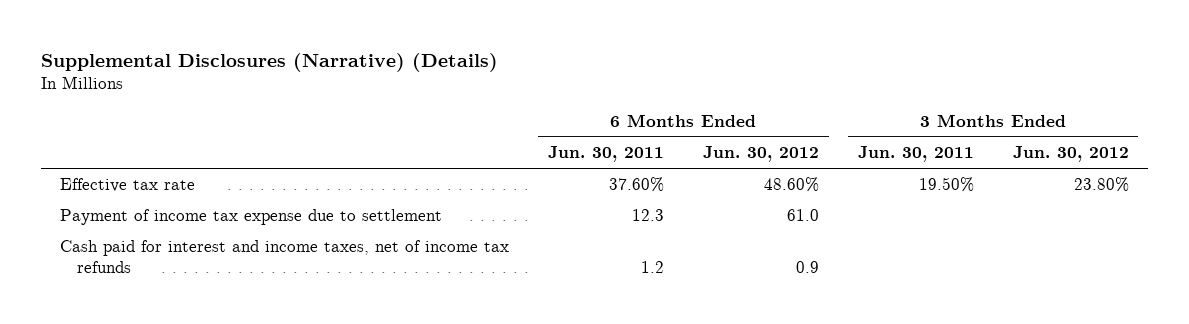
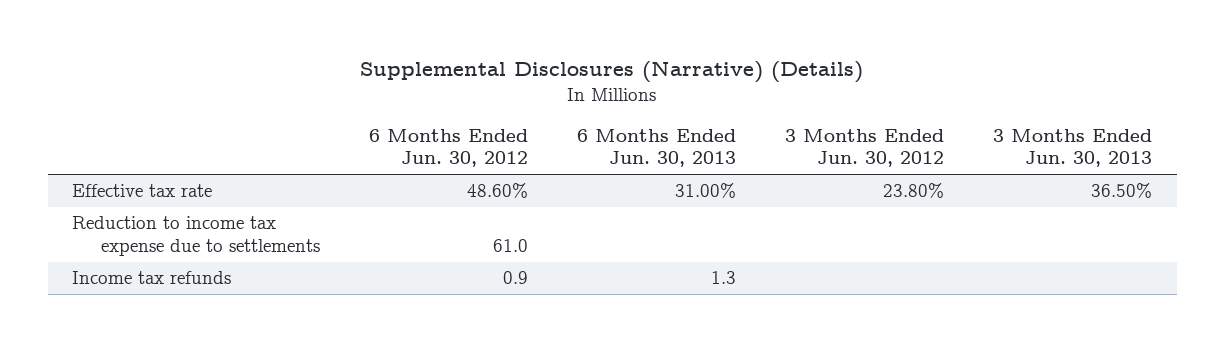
- | 6 Months Ended Jun. 30, 2011 | 6 Months Ended Jun. 30, 2012 | 3 Months Ended Jun. 30, 2011 | 3 Months Ended Jun. 30, 2012
+ | 6 Months Ended Jun. 30, 2012 | 6 Months Ended Jun. 30, 2013 | 3 Months Ended Jun. 30, 2012 | 3 Months Ended Jun. 30, 2013
- Payment of income tax expense due to settlement | 12.3 | 61.0 | |
- Cash paid for interest and income taxes, net of income tax refunds | 1.2 | 0.9 | |
+ Reduction to income tax expense due to settlements | 61.0 | | |
+ Income tax refunds | 0.9 | 1.3 | |

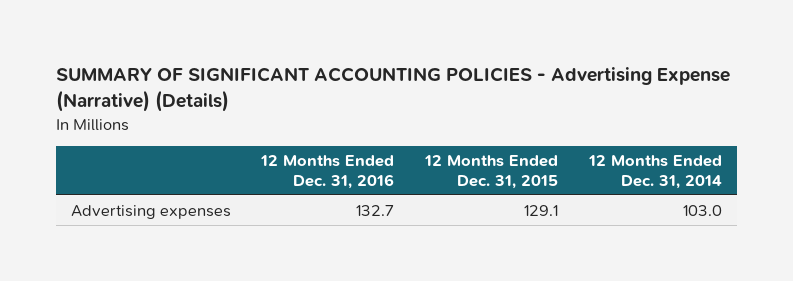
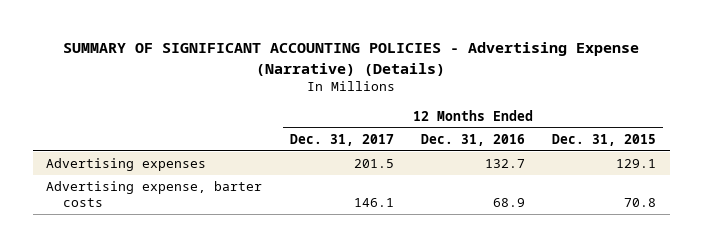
- | 12 Months Ended Dec. 31, 2016 | 12 Months Ended Dec. 31, 2015 | 12 Months Ended Dec. 31, 2014
+ | 12 Months Ended Dec. 31, 2017 | 12 Months Ended Dec. 31, 2016 | 12 Months Ended Dec. 31, 2015
+ Advertising expense, barter costs | 146.1 | 68.9 | 70.8

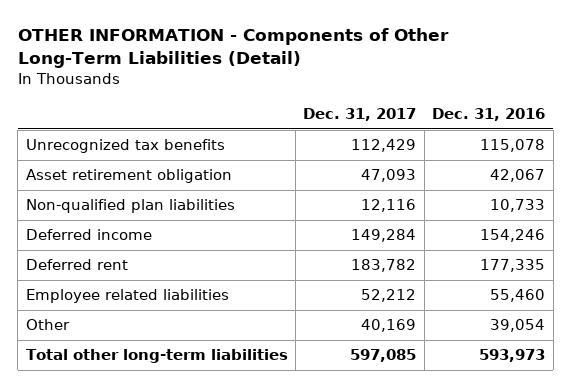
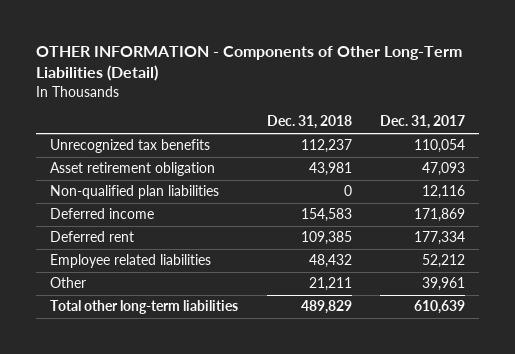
- | Dec. 31, 2017 | Dec. 31, 2016
+ | Dec. 31, 2018 | Dec. 31, 2017
- Unrecognized tax benefits | 112,429 | 115,078
+ Unrecognized tax benefits | 112,237 | 110,054
- Deferred income | 149,284 | 154,246
- Deferred rent | 183,782 | 177,335
+ Deferred income | 154,583 | 171,869
+ Deferred rent | 109,385 | 177,334
- Other | 40,169 | 39,054
- Total other long-term liabilities | 597,085 | 593,973
+ Other | 21,211 | 39,961
+ Total other long-term liabilities | 489,829 | 610,639

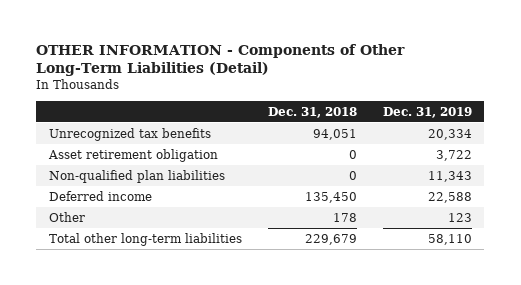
- | Dec. 31, 2018 | Dec. 31, 2017
+ | Dec. 31, 2018 | Dec. 31, 2019
- Unrecognized tax benefits | 112,237 | 110,054
- Asset retirement obligation | 43,981 | 47,093
+ Unrecognized tax benefits | 94,051 | 20,334
+ Asset retirement obligation | 0 | 3,722
- Deferred income | 154,583 | 171,869
- Deferred rent | 109,385 | 177,334
- Employee related liabilities | 48,432 | 52,212
- Other | 21,211 | 39,961
- Total other long-term liabilities | 489,829 | 610,639
+ Deferred income | 135,450 | 22,588
+ Other | 178 | 123
+ Total other long-term liabilities | 229,679 | 58,110

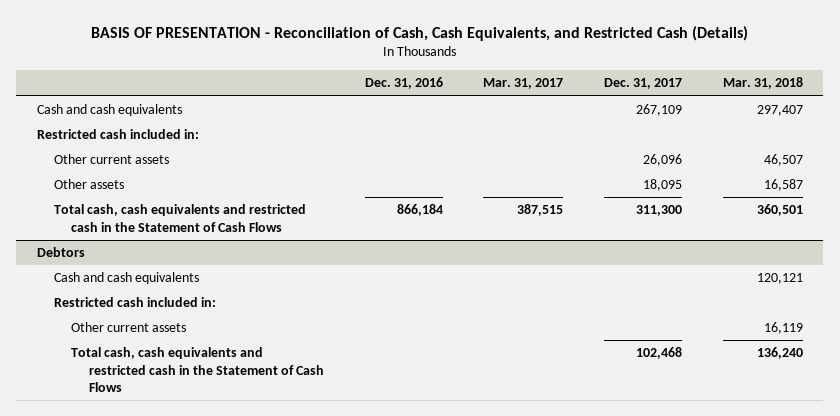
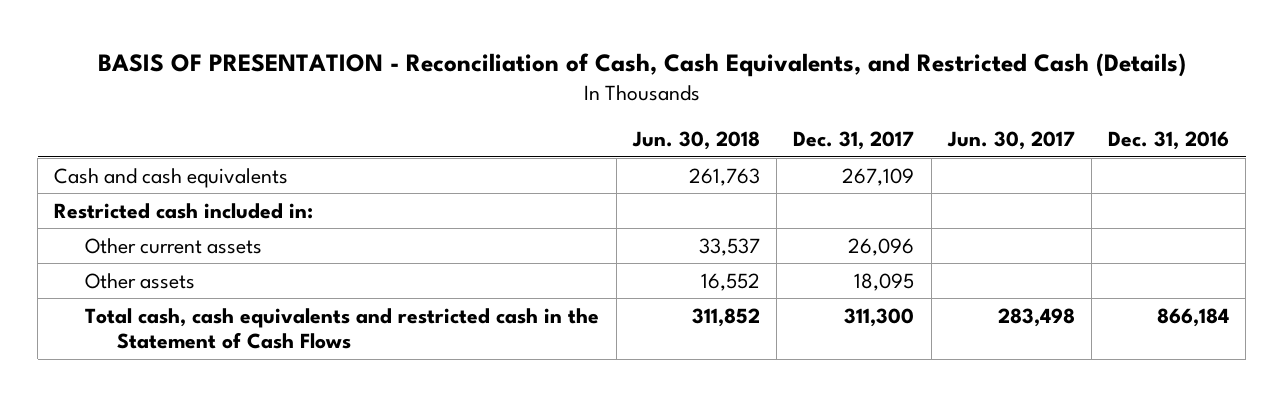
- | Dec. 31, 2016 | Mar. 31, 2017 | Dec. 31, 2017 | Mar. 31, 2018
+ | Jun. 30, 2018 | Dec. 31, 2017 | Jun. 30, 2017 | Dec. 31, 2016
- Debtors
- Cash and cash equivalents | | | | 120,121
- Restricted cash included in:
- Other current assets | | | | 16,119
- Total cash, cash equivalents and restricted cash in the Statement of Cash Flows | | | 102,468 | 136,240

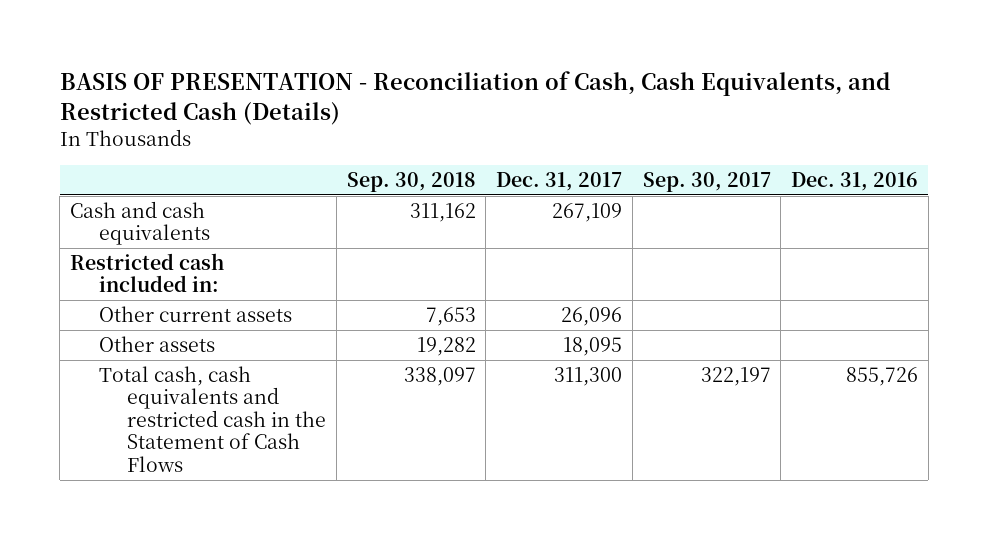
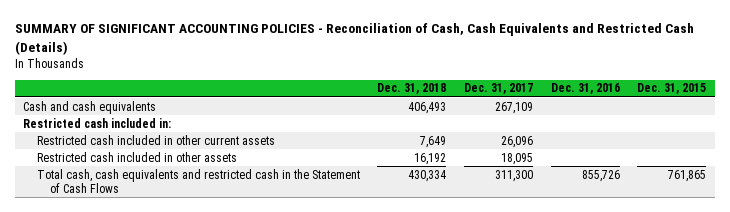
- BASIS OF PRESENTATION - Reconciliation of Cash, Cash Equivalents, and Restricted Cash (Details)
+ SUMMARY OF SIGNIFICANT ACCOUNTING POLICIES - Reconciliation of Cash, Cash Equivalents and Restricted Cash (Details)
- | Sep. 30, 2018 | Dec. 31, 2017 | Sep. 30, 2017 | Dec. 31, 2016
+ | Dec. 31, 2018 | Dec. 31, 2017 | Dec. 31, 2016 | Dec. 31, 2015
- Other current assets | 7,653 | 26,096 | |
- Other assets | 19,282 | 18,095 | |
+ Restricted cash included in other current assets | 7,649 | 26,096 | |
+ Restricted cash included in other assets | 16,192 | 18,095 | |

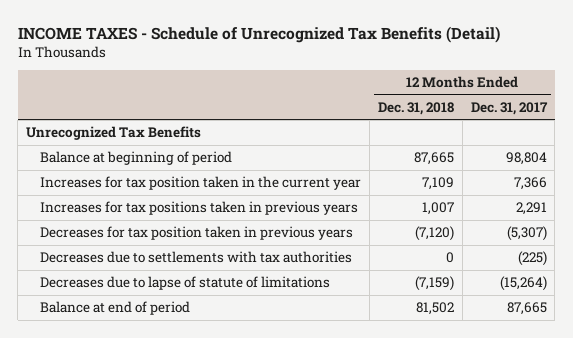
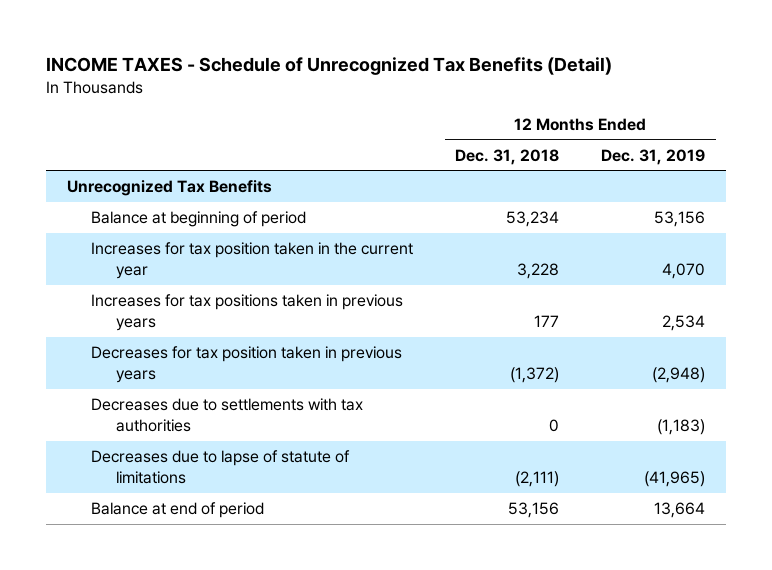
- | 12 Months Ended Dec. 31, 2018 | 12 Months Ended Dec. 31, 2017
+ | 12 Months Ended Dec. 31, 2018 | 12 Months Ended Dec. 31, 2019
- Balance at beginning of period | 87,665 | 98,804
- Increases for tax position taken in the current year | 7,109 | 7,366
- Increases for tax positions taken in previous years | 1,007 | 2,291
- Decreases for tax position taken in previous years | (7,120) | (5,307)
+ Balance at beginning of period | 53,234 | 53,156
+ Increases for tax position taken in the current year | 3,228 | 4,070
+ Increases for tax positions taken in previous years | 177 | 2,534
+ Decreases for tax position taken in previous years | (1,372) | (2,948)
- Decreases due to lapse of statute of limitations | (7,159) | (15,264)
- Balance at end of period | 81,502 | 87,665
+ Decreases due to lapse of statute of limitations | (2,111) | (41,965)
+ Balance at end of period | 53,156 | 13,664

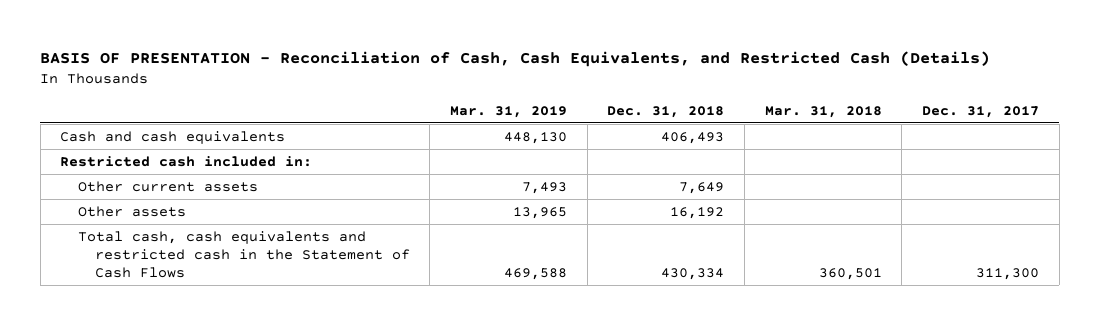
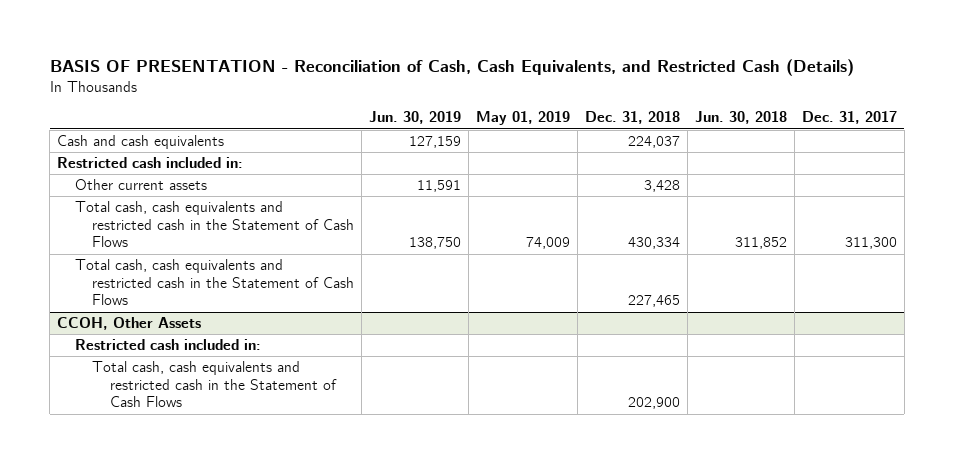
- | Mar. 31, 2019 | Dec. 31, 2018 | Mar. 31, 2018 | Dec. 31, 2017
+ | Jun. 30, 2019 | May 01, 2019 | Dec. 31, 2018 | Jun. 30, 2018 | Dec. 31, 2017
- Cash and cash equivalents | 448,130 | 406,493 | |
+ Cash and cash equivalents | 127,159 | | 224,037 | |
- Other current assets | 7,493 | 7,649 | |
- Other assets | 13,965 | 16,192 | |
+ Other current assets | 11,591 | | 3,428 | |
+ Total cash, cash equivalents and restricted cash in the Statement of Cash Flows | | | 227,465 | |
+ CCOH, Other Assets
+ Restricted cash included in:
+ Total cash, cash equivalents and restricted cash in the Statement of Cash Flows | | | 202,900 | |

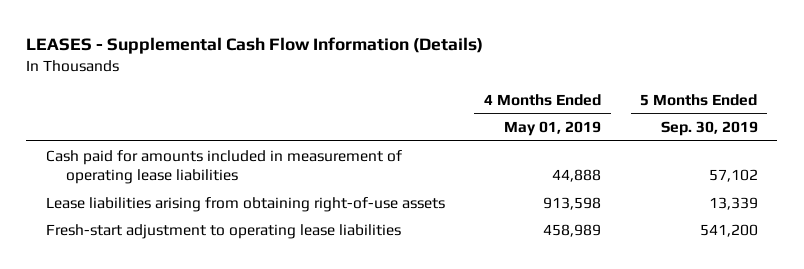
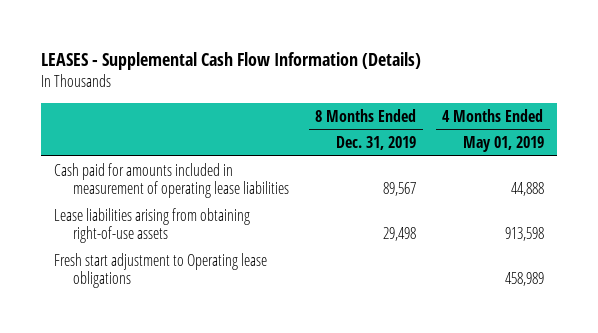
- | 4 Months Ended May 01, 2019 | 5 Months Ended Sep. 30, 2019
+ | 8 Months Ended Dec. 31, 2019 | 4 Months Ended May 01, 2019
- Fresh-start adjustment to operating lease liabilities | 458,989 | 541,200
+ Fresh start adjustment to Operating lease obligations | | 458,989

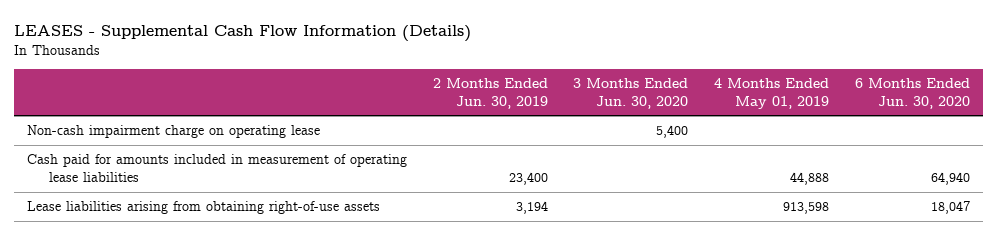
- | 8 Months Ended Dec. 31, 2019 | 4 Months Ended May 01, 2019
+ | 2 Months Ended Jun. 30, 2019 | 3 Months Ended Jun. 30, 2020 | 4 Months Ended May 01, 2019 | 6 Months Ended Jun. 30, 2020
+ Non-cash impairment charge on operating lease | | 5,400 | |
- Fresh start adjustment to Operating lease obligations | | 458,989

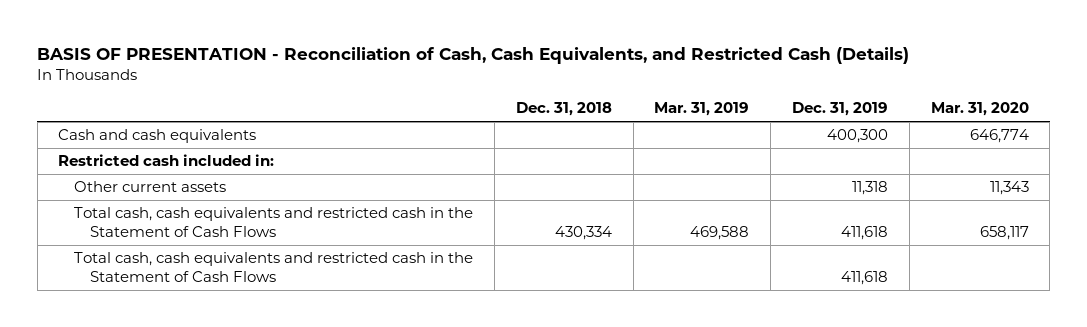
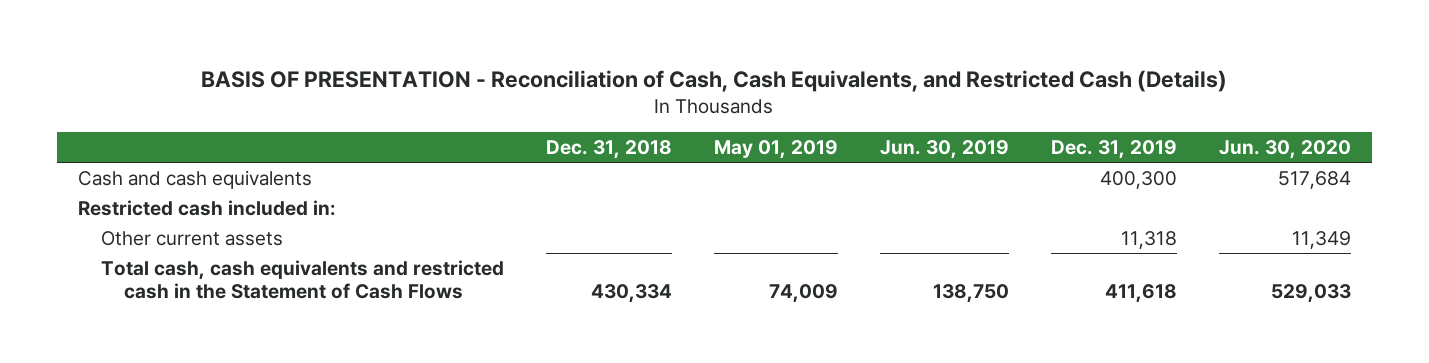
- | Dec. 31, 2018 | Mar. 31, 2019 | Dec. 31, 2019 | Mar. 31, 2020
+ | Dec. 31, 2018 | May 01, 2019 | Jun. 30, 2019 | Dec. 31, 2019 | Jun. 30, 2020
- Total cash, cash equivalents and restricted cash in the Statement of Cash Flows | | | 411,618 |

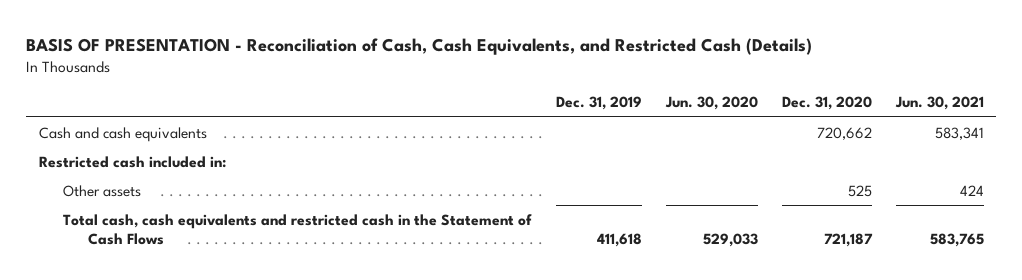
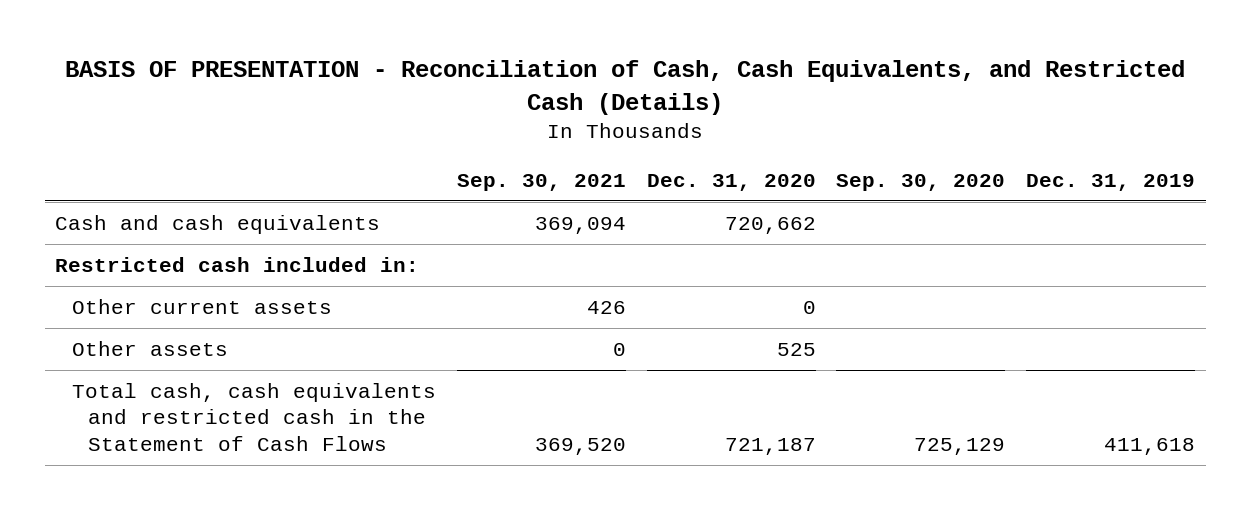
- | Dec. 31, 2019 | Jun. 30, 2020 | Dec. 31, 2020 | Jun. 30, 2021
+ | Sep. 30, 2021 | Dec. 31, 2020 | Sep. 30, 2020 | Dec. 31, 2019
+ Other current assets | 426 | 0 | |

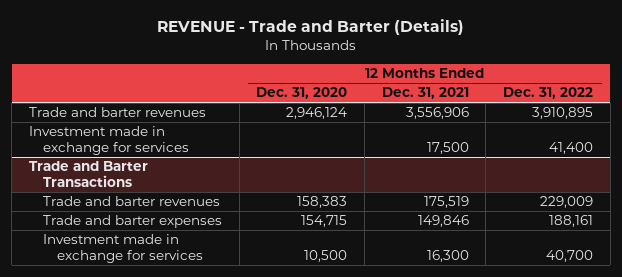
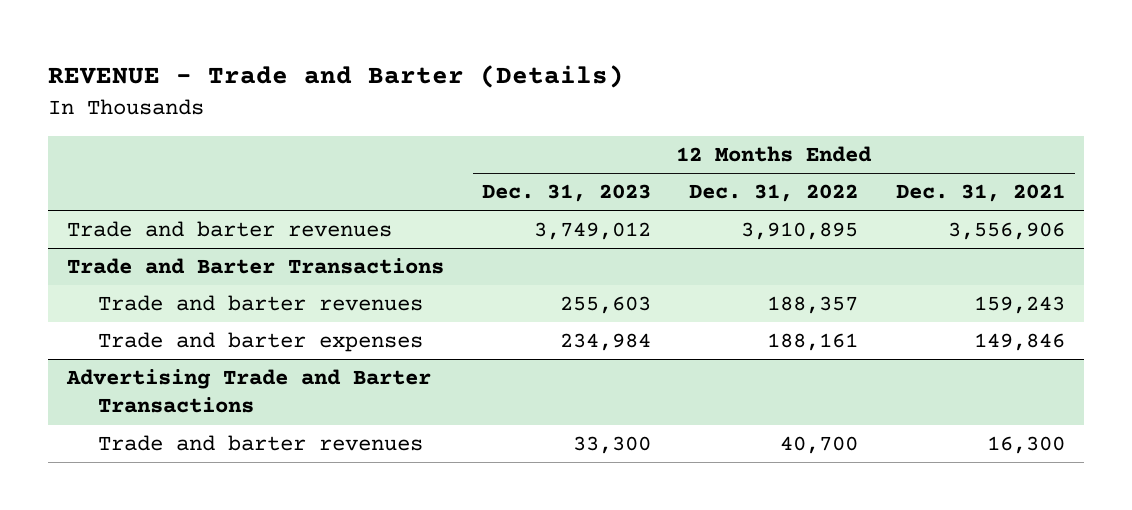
- | 12 Months Ended Dec. 31, 2020 | 12 Months Ended Dec. 31, 2021 | 12 Months Ended Dec. 31, 2022
+ | 12 Months Ended Dec. 31, 2023 | 12 Months Ended Dec. 31, 2022 | 12 Months Ended Dec. 31, 2021
- Investment made in exchange for services | | 17,500 | 41,400
@ Trade and Barter Transactions
- Trade and barter revenues | 158,383 | 175,519 | 229,009
+ Trade and barter revenues | 255,603 | 188,357 | 159,243
- Investment made in exchange for services | 10,500 | 16,300 | 40,700
+ Advertising Trade and Barter Transactions
+ Trade and barter revenues | 33,300 | 40,700 | 16,300

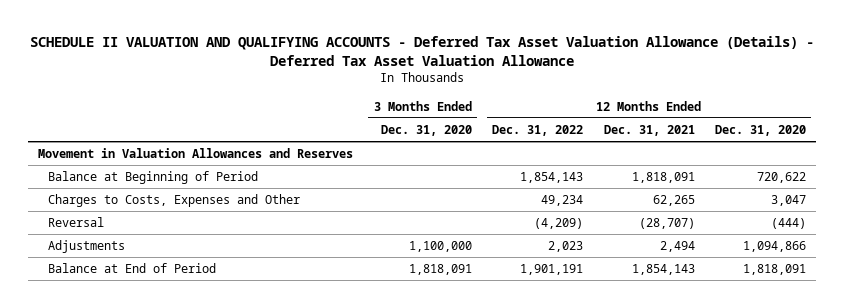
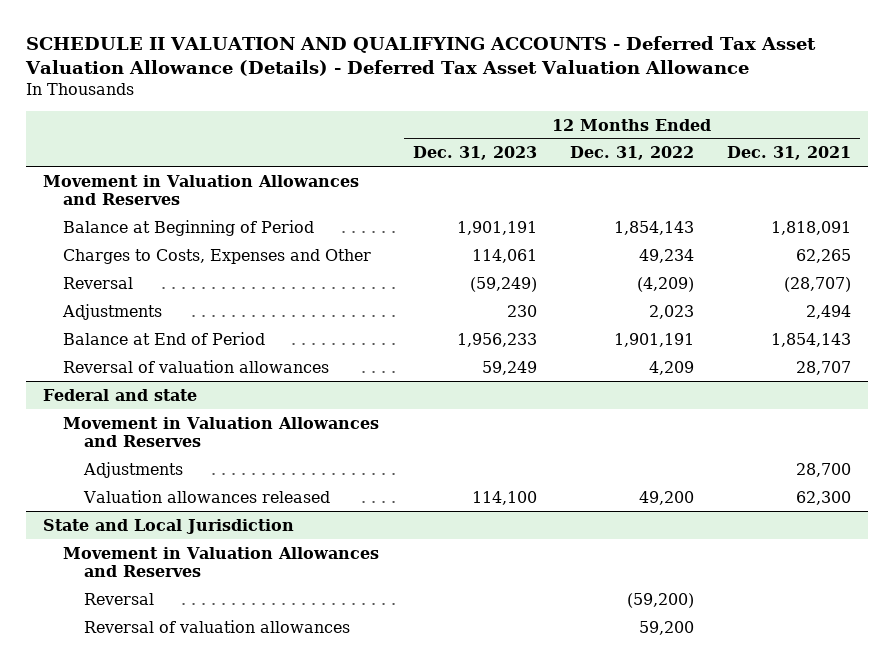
- | 3 Months Ended Dec. 31, 2020 | 12 Months Ended Dec. 31, 2022 | 12 Months Ended Dec. 31, 2021 | 12 Months Ended Dec. 31, 2020
+ | 12 Months Ended Dec. 31, 2023 | 12 Months Ended Dec. 31, 2022 | 12 Months Ended Dec. 31, 2021
+ Reversal of valuation allowances | 59,249 | 4,209 | 28,707
+ Federal and state
+ Movement in Valuation Allowances and Reserves
+ Adjustments | | | 28,700
+ Valuation allowances released | 114,100 | 49,200 | 62,300
+ State and Local Jurisdiction
+ Movement in Valuation Allowances and Reserves
+ Reversal | | (59,200) |
+ Reversal of valuation allowances | | 59,200 |

